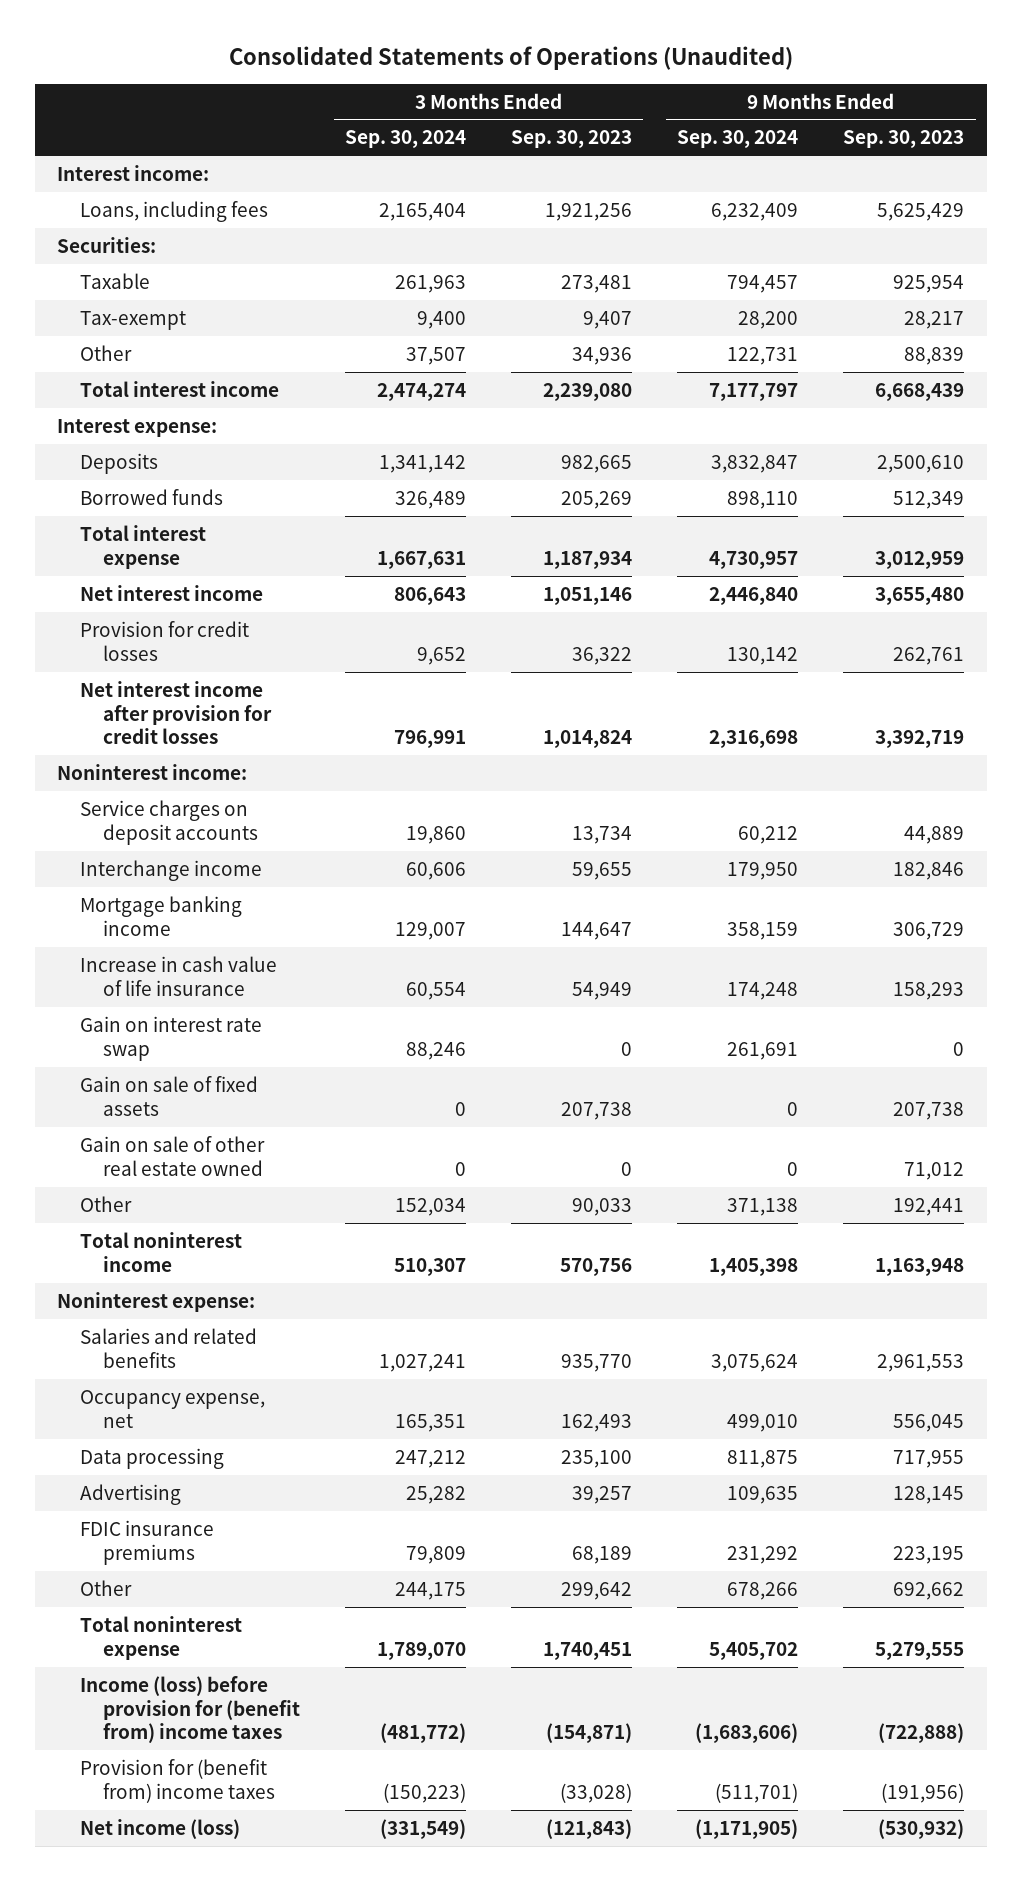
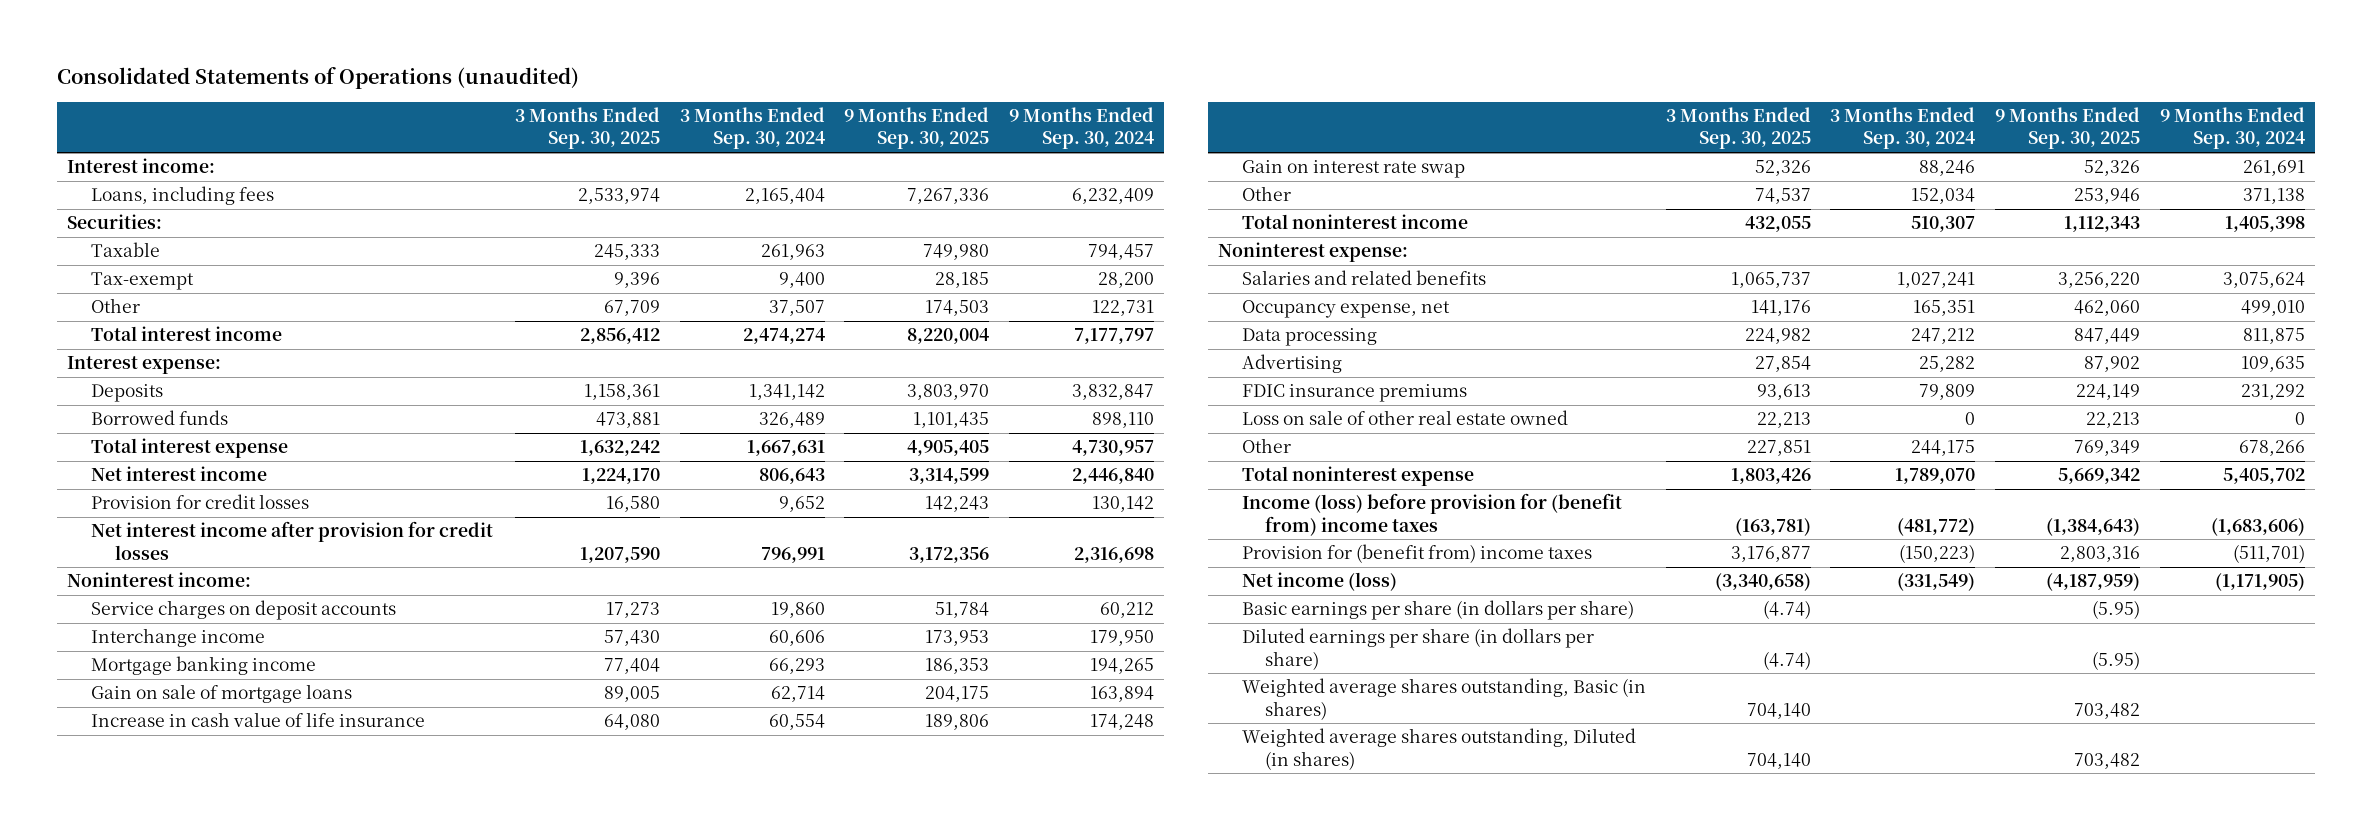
- Consolidated Statements of Operations (Unaudited)
+ Consolidated Statements of Operations (unaudited)
- | 3 Months Ended Sep. 30, 2024 | 3 Months Ended Sep. 30, 2023 | 9 Months Ended Sep. 30, 2024 | 9 Months Ended Sep. 30, 2023
+ | 3 Months Ended Sep. 30, 2025 | 3 Months Ended Sep. 30, 2024 | 9 Months Ended Sep. 30, 2025 | 9 Months Ended Sep. 30, 2024
- Mortgage banking income | 129,007 | 144,647 | 358,159 | 306,729
+ Mortgage banking income | 77,404 | 66,293 | 186,353 | 194,265
+ Gain on sale of mortgage loans | 89,005 | 62,714 | 204,175 | 163,894
- Gain on sale of fixed assets | 0 | 207,738 | 0 | 207,738
- Gain on sale of other real estate owned | 0 | 0 | 0 | 71,012
+ Loss on sale of other real estate owned | 22,213 | 0 | 22,213 | 0
+ Basic earnings per share (in dollars per share) | (4.74) | | (5.95) |
+ Diluted earnings per share (in dollars per share) | (4.74) | | (5.95) |
+ Weighted average shares outstanding, Basic (in shares) | 704,140 | | 703,482 |
+ Weighted average shares outstanding, Diluted (in shares) | 704,140 | | 703,482 |

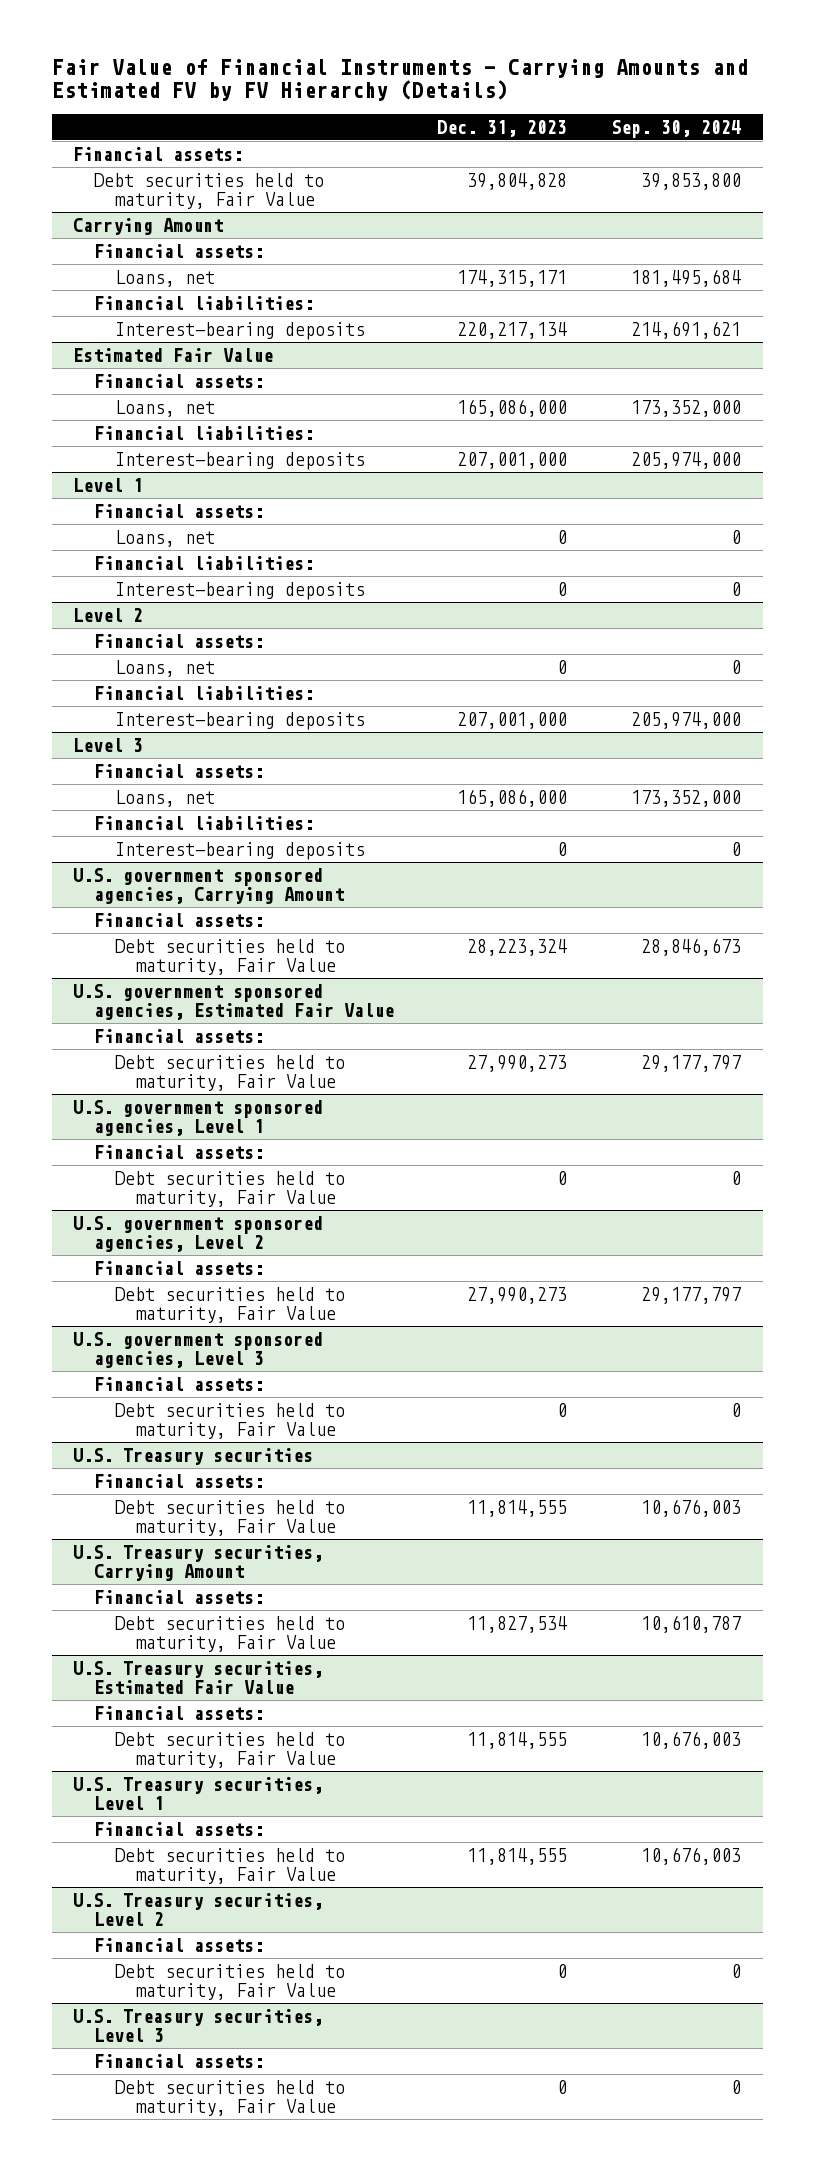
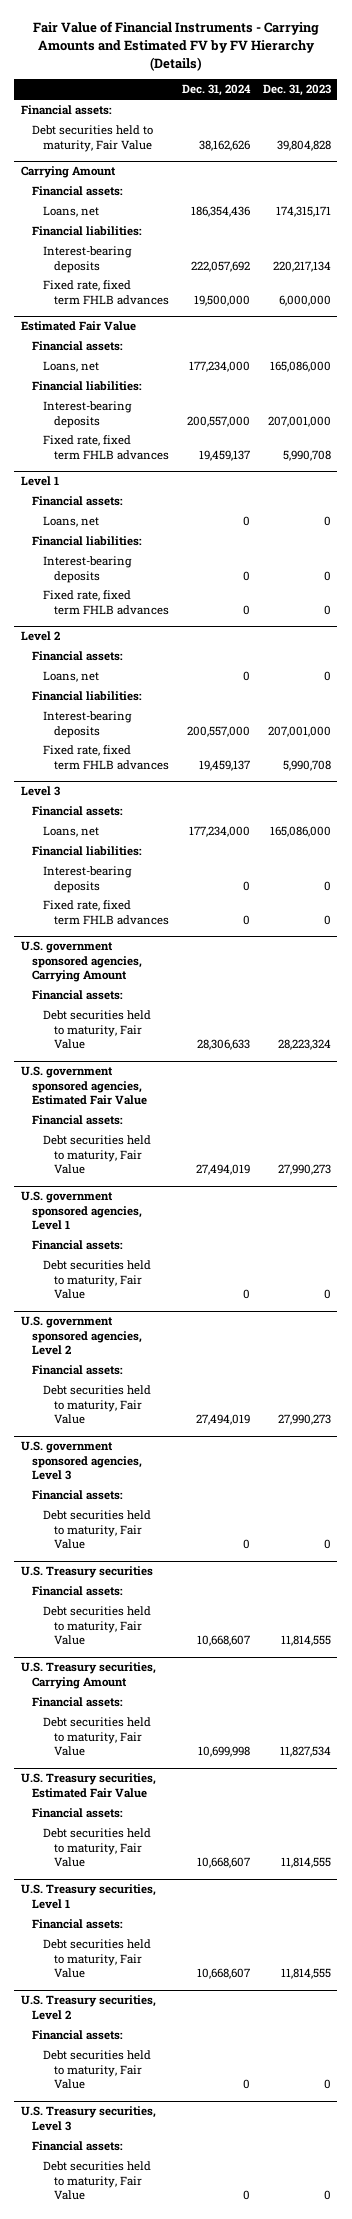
- | Dec. 31, 2023 | Sep. 30, 2024
+ | Dec. 31, 2024 | Dec. 31, 2023
@ Carrying Amount
+ Fixed rate, fixed term FHLB advances | 19,500,000 | 6,000,000
@ Estimated Fair Value
+ Fixed rate, fixed term FHLB advances | 19,459,137 | 5,990,708
@ Level 1
+ Fixed rate, fixed term FHLB advances | 0 | 0
@ Level 2
+ Fixed rate, fixed term FHLB advances | 19,459,137 | 5,990,708
@ Level 3
+ Fixed rate, fixed term FHLB advances | 0 | 0

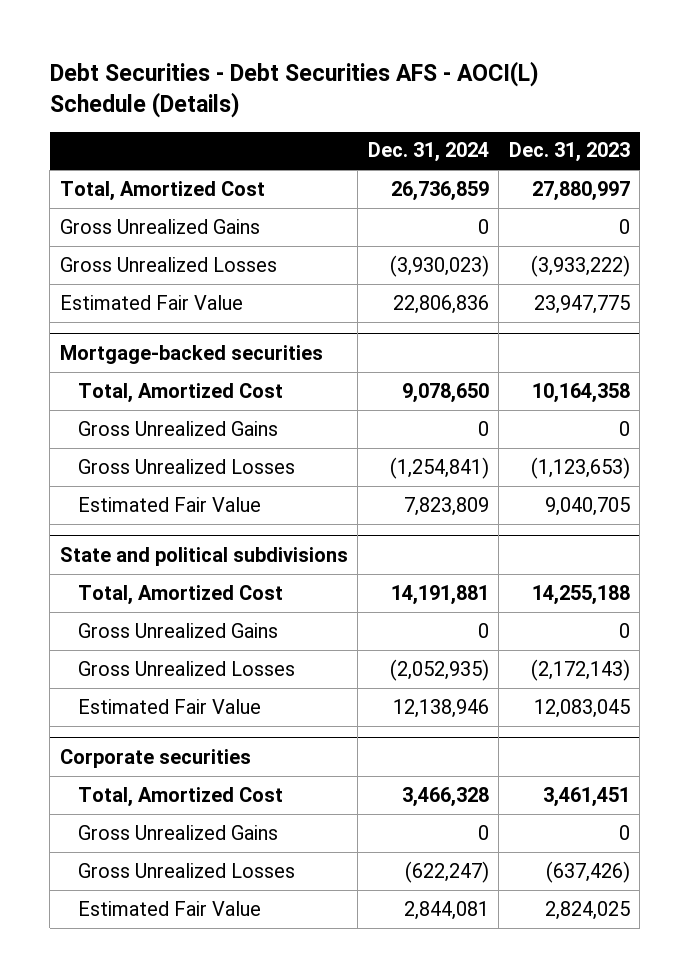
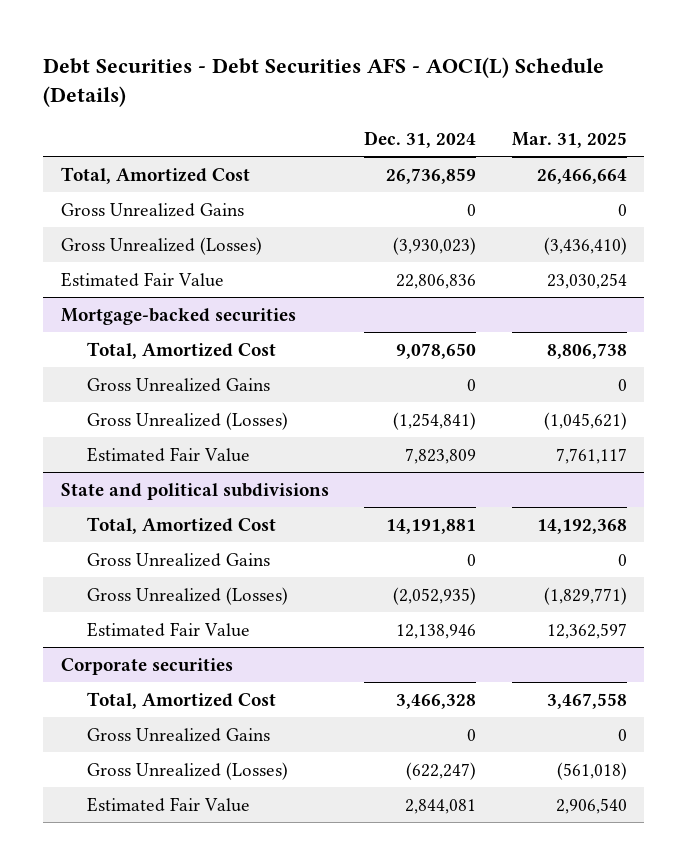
- | Dec. 31, 2024 | Dec. 31, 2023
+ | Dec. 31, 2024 | Mar. 31, 2025
- Gross Unrealized Losses | (3,930,023) | (3,933,222)
+ Gross Unrealized (Losses) | (3,930,023) | (3,436,410)
@ Mortgage-backed securities
- Gross Unrealized Losses | (1,254,841) | (1,123,653)
+ Gross Unrealized (Losses) | (1,254,841) | (1,045,621)
@ State and political subdivisions
- Gross Unrealized Losses | (2,052,935) | (2,172,143)
+ Gross Unrealized (Losses) | (2,052,935) | (1,829,771)
@ Corporate securities
- Gross Unrealized Losses | (622,247) | (637,426)
+ Gross Unrealized (Losses) | (622,247) | (561,018)

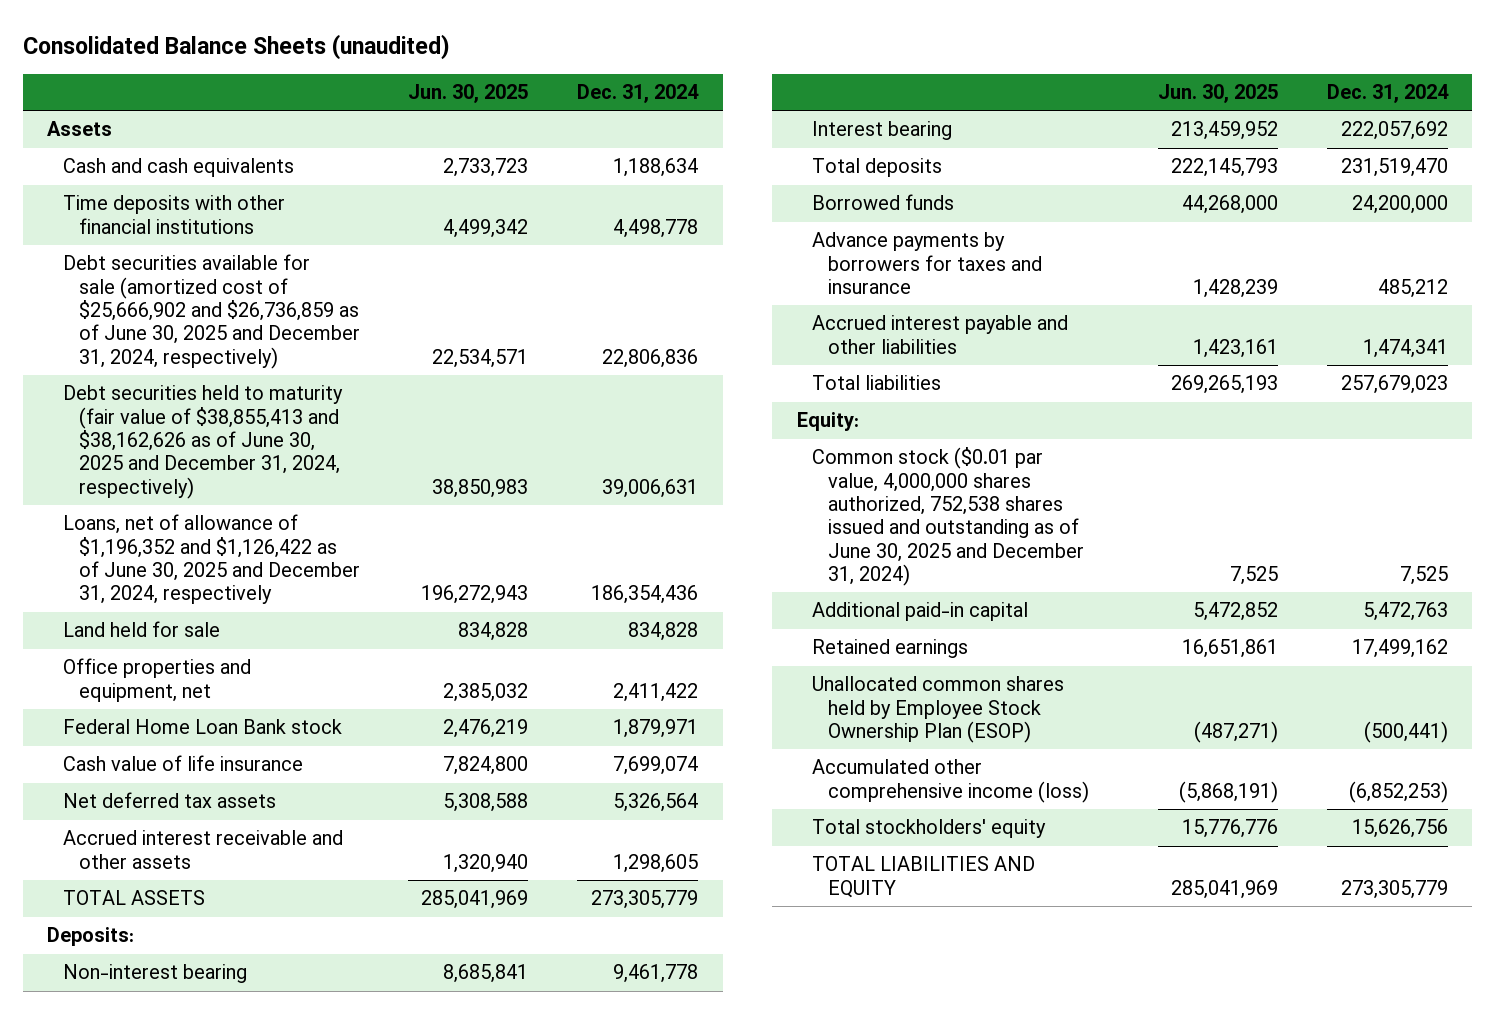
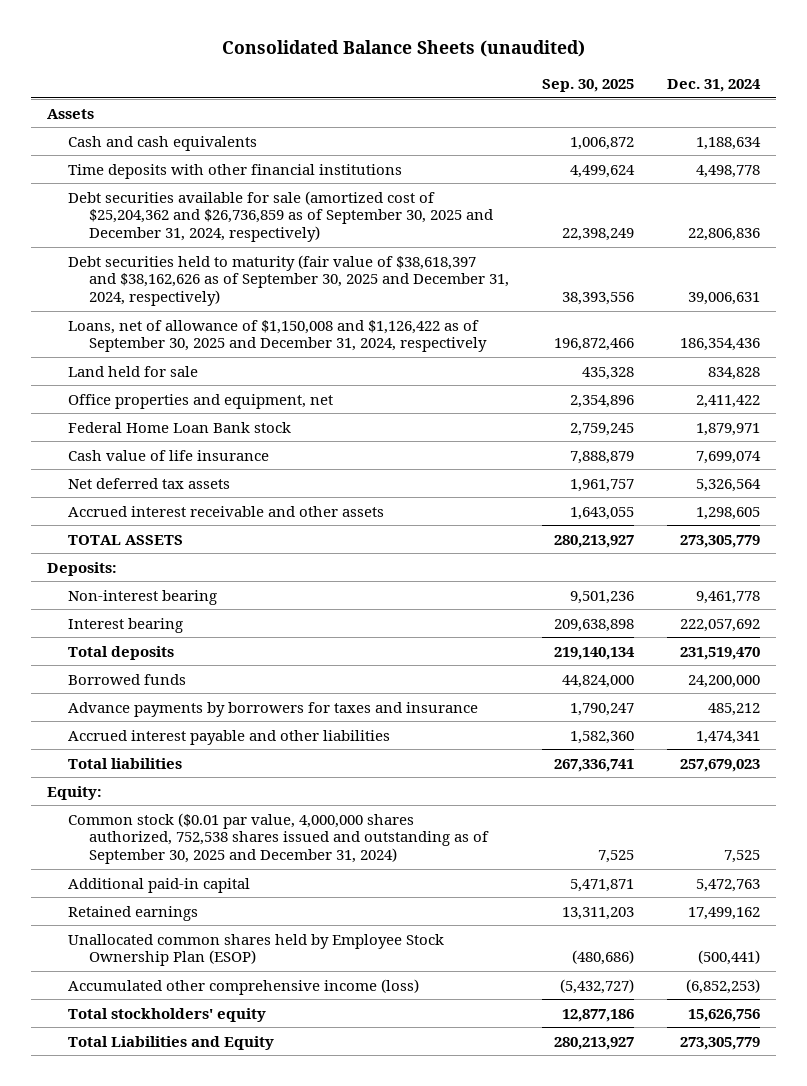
- | Jun. 30, 2025 | Dec. 31, 2024
+ | Sep. 30, 2025 | Dec. 31, 2024
- Debt securities available for sale (amortized cost of $25,666,902 and $26,736,859 as of June 30, 2025 and December 31, 2024, respectively) | 22,534,571 | 22,806,836
- Debt securities held to maturity (fair value of $38,855,413 and $38,162,626 as of June 30, 2025 and December 31, 2024, respectively) | 38,850,983 | 39,006,631
- Loans, net of allowance of $1,196,352 and $1,126,422 as of June 30, 2025 and December 31, 2024, respectively | 196,272,943 | 186,354,436
+ Debt securities available for sale (amortized cost of $25,204,362 and $26,736,859 as of September 30, 2025 and December 31, 2024, respectively) | 22,398,249 | 22,806,836
+ Debt securities held to maturity (fair value of $38,618,397 and $38,162,626 as of September 30, 2025 and December 31, 2024, respectively) | 38,393,556 | 39,006,631
+ Loans, net of allowance of $1,150,008 and $1,126,422 as of September 30, 2025 and December 31, 2024, respectively | 196,872,466 | 186,354,436
- Common stock ($0.01 par value, 4,000,000 shares authorized, 752,538 shares issued and outstanding as of June 30, 2025 and December 31, 2024) | 7,525 | 7,525
+ Common stock ($0.01 par value, 4,000,000 shares authorized, 752,538 shares issued and outstanding as of September 30, 2025 and December 31, 2024) | 7,525 | 7,525
- TOTAL LIABILITIES AND EQUITY | 285,041,969 | 273,305,779
+ Total Liabilities and Equity | 280,213,927 | 273,305,779

